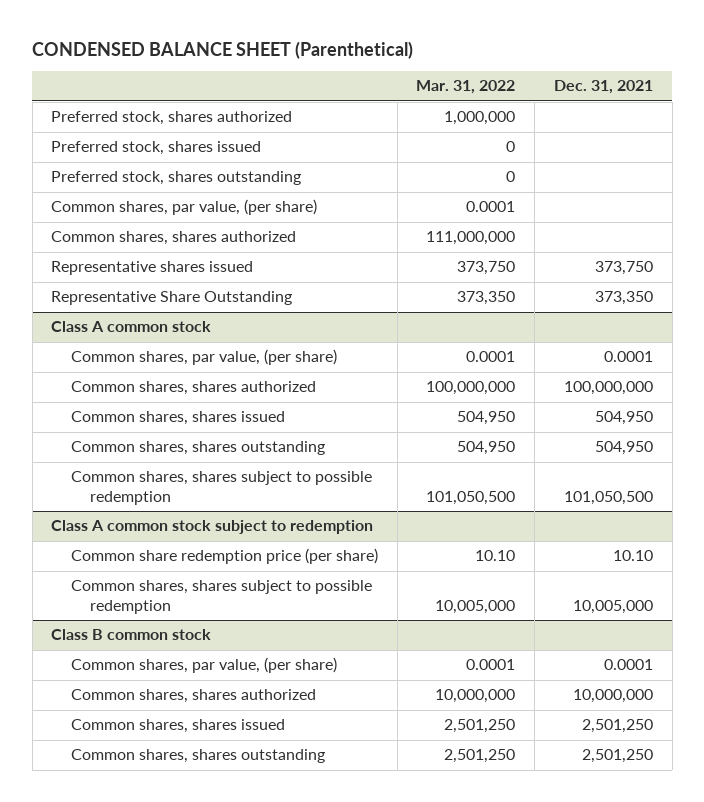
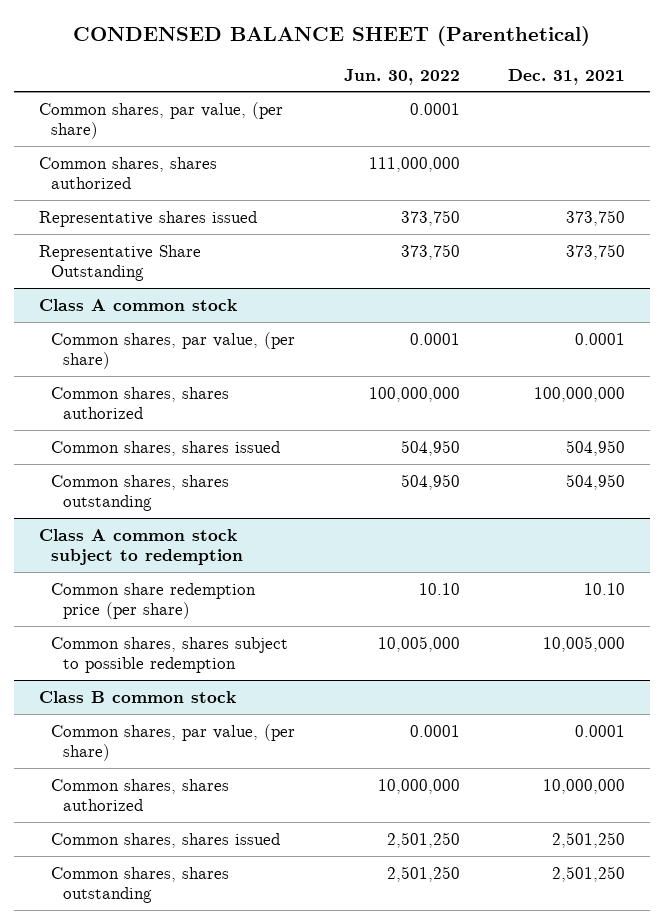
- | Mar. 31, 2022 | Dec. 31, 2021
+ | Jun. 30, 2022 | Dec. 31, 2021
- Preferred stock, shares authorized | 1,000,000 |
- Preferred stock, shares issued | 0 |
- Preferred stock, shares outstanding | 0 |
- Representative Share Outstanding | 373,350 | 373,350
+ Representative Share Outstanding | 373,750 | 373,750
@ Class A common stock
- Common shares, shares subject to possible redemption | 101,050,500 | 101,050,500

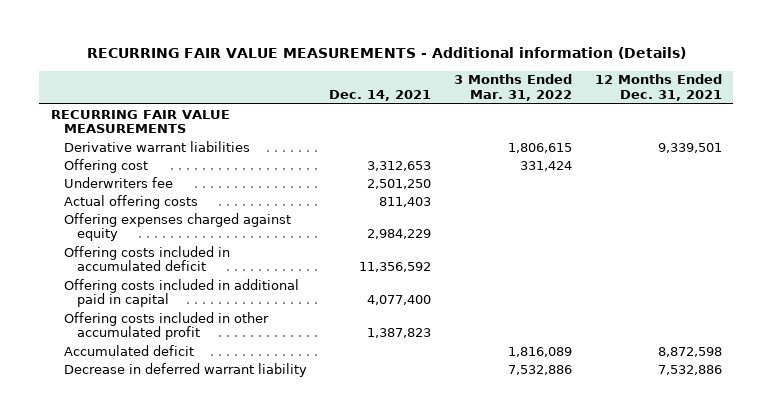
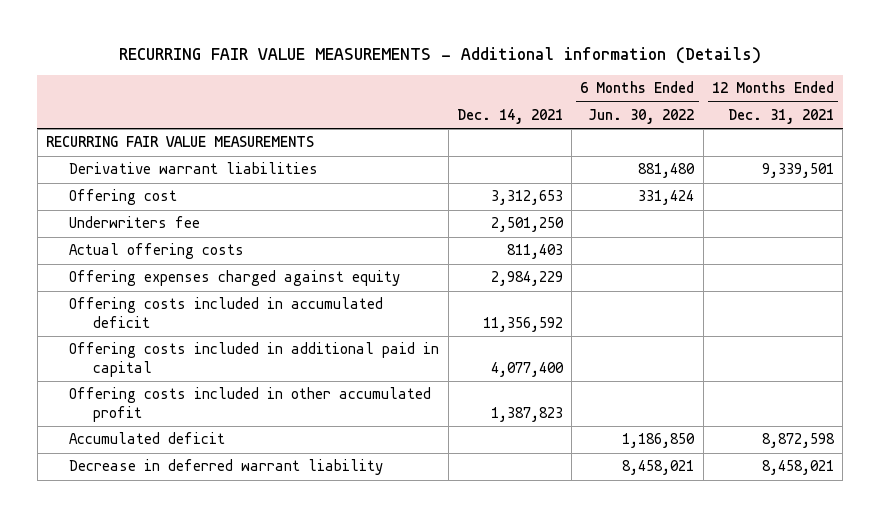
- | Dec. 14, 2021 | 3 Months Ended Mar. 31, 2022 | 12 Months Ended Dec. 31, 2021
+ | Dec. 14, 2021 | 6 Months Ended Jun. 30, 2022 | 12 Months Ended Dec. 31, 2021
- Decrease in deferred warrant liability | | 7,532,886 | 7,532,886
+ Decrease in deferred warrant liability | | 8,458,021 | 8,458,021

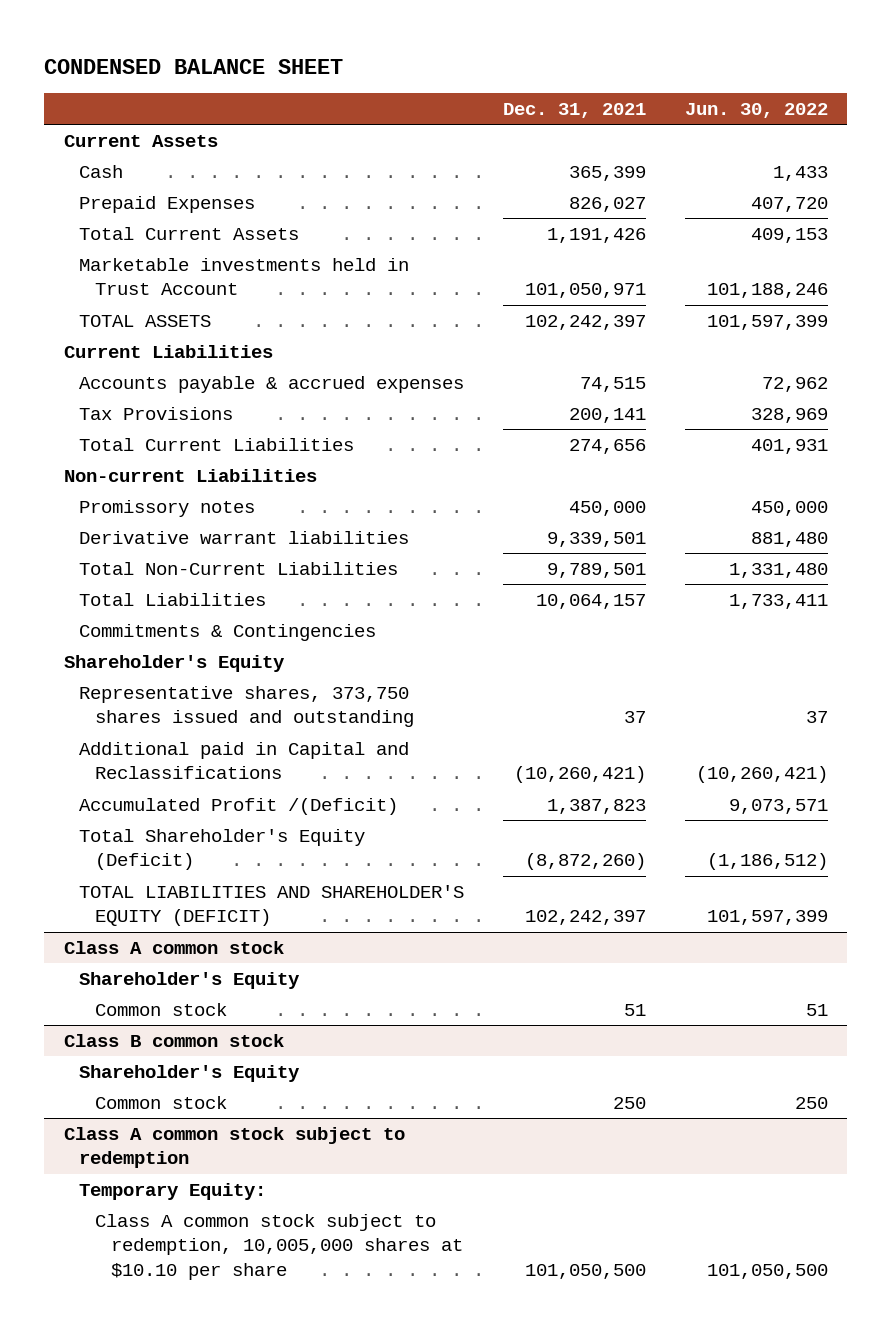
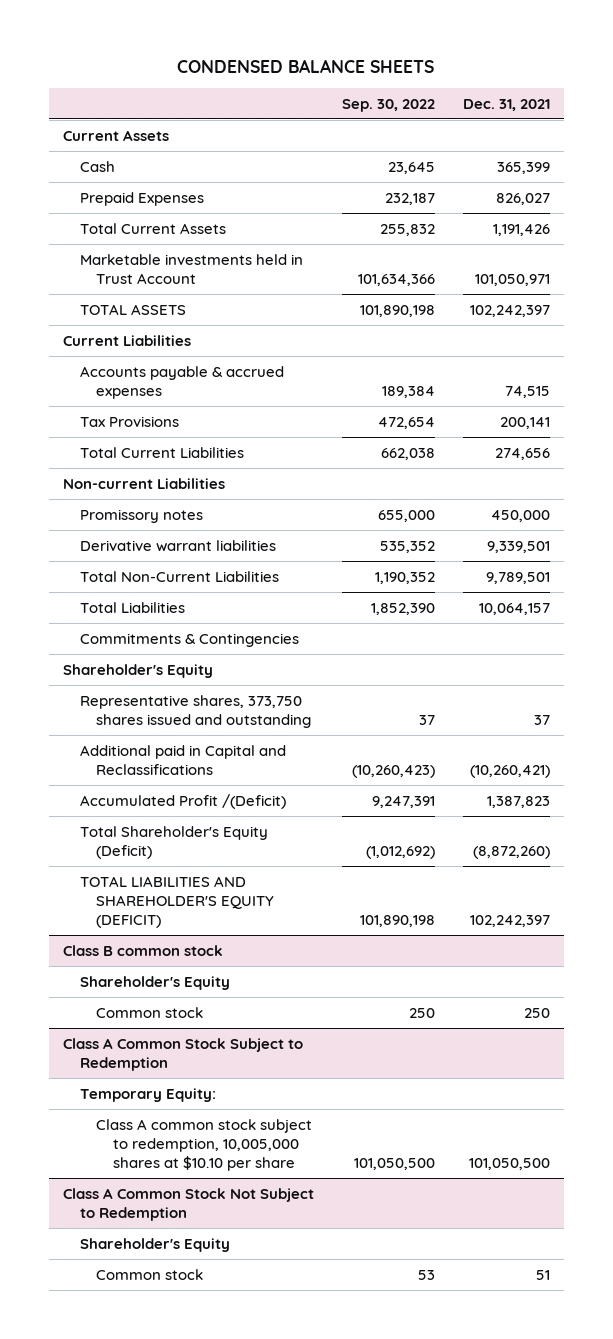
- CONDENSED BALANCE SHEET
+ CONDENSED BALANCE SHEETS
- | Dec. 31, 2021 | Jun. 30, 2022
+ | Sep. 30, 2022 | Dec. 31, 2021
- Class A common stock
- Shareholder's Equity
- Common stock | 51 | 51
- Class A common stock subject to redemption
+ Class A Common Stock Subject to Redemption
+ Class A Common Stock Not Subject to Redemption
+ Shareholder's Equity
+ Common stock | 53 | 51

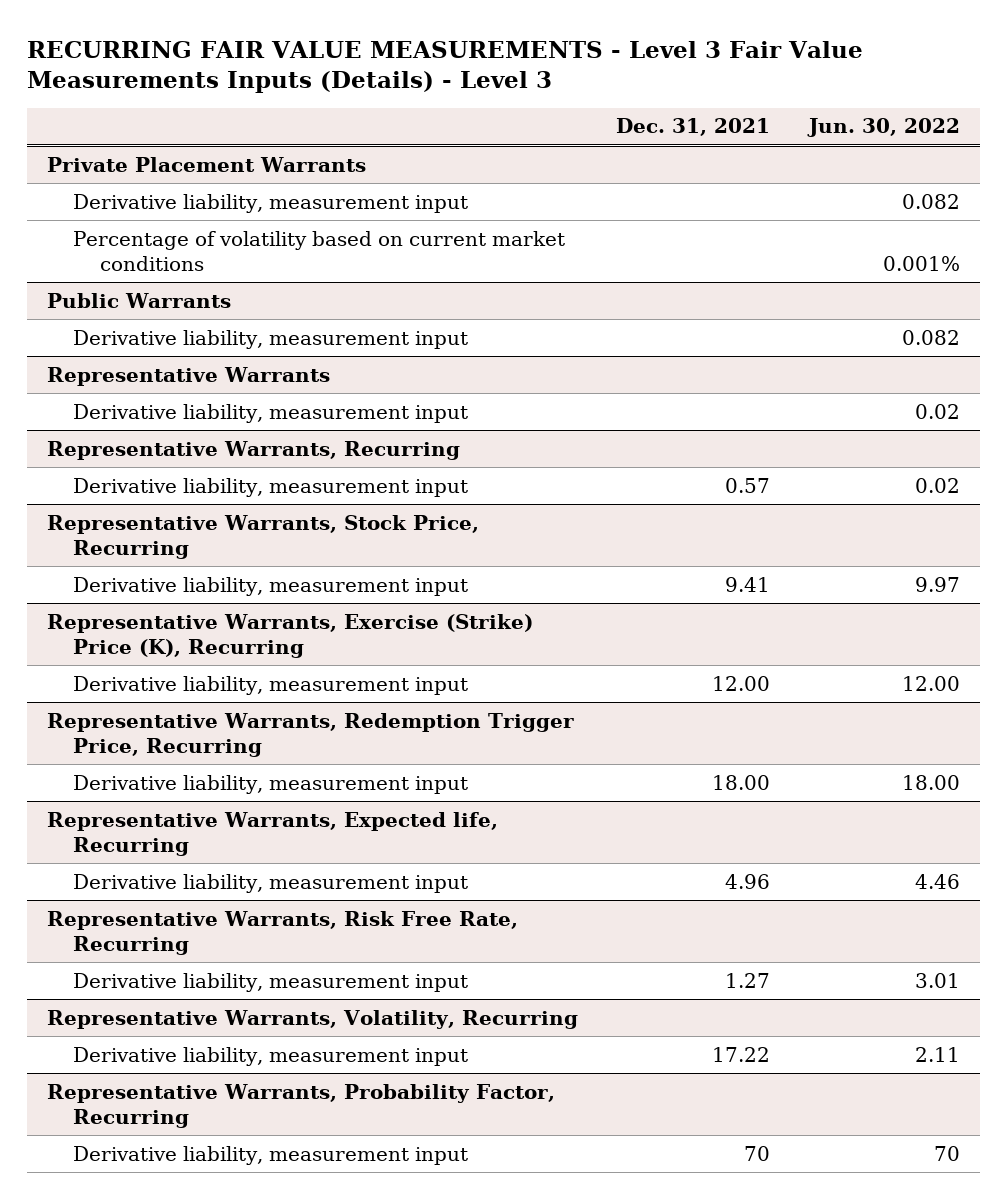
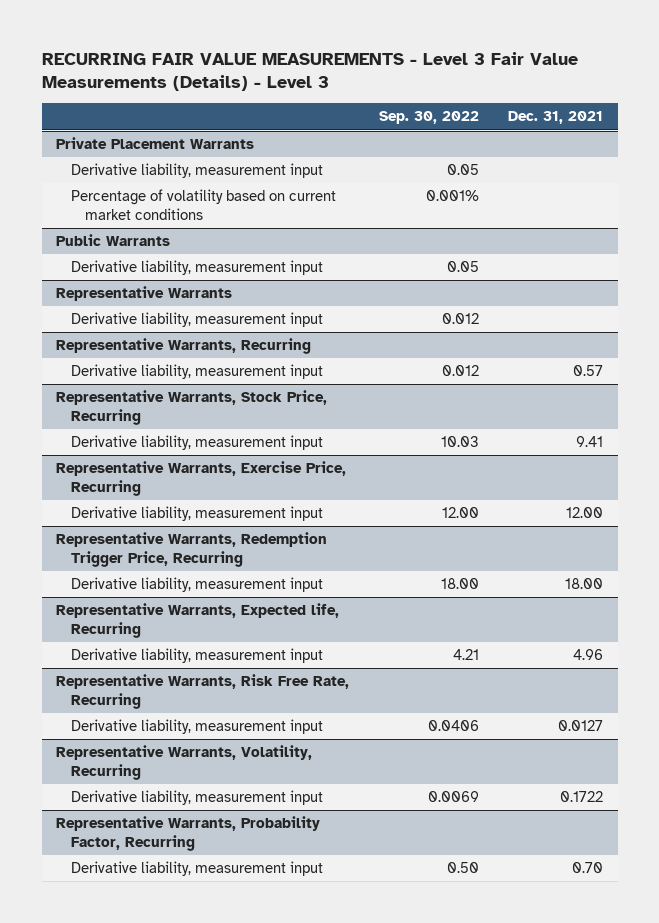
- RECURRING FAIR VALUE MEASUREMENTS - Level 3 Fair Value Measurements Inputs (Details) - Level 3
+ RECURRING FAIR VALUE MEASUREMENTS - Level 3 Fair Value Measurements (Details) - Level 3
- | Dec. 31, 2021 | Jun. 30, 2022
+ | Sep. 30, 2022 | Dec. 31, 2021
- Representative Warrants, Exercise (Strike) Price (K), Recurring
+ Representative Warrants, Exercise Price, Recurring
@ Representative Warrants, Risk Free Rate, Recurring
- Derivative liability, measurement input | 1.27 | 3.01
+ Derivative liability, measurement input | 0.0406 | 0.0127
@ Representative Warrants, Volatility, Recurring
- Derivative liability, measurement input | 17.22 | 2.11
+ Derivative liability, measurement input | 0.0069 | 0.1722
@ Representative Warrants, Probability Factor, Recurring
- Derivative liability, measurement input | 70 | 70
+ Derivative liability, measurement input | 0.50 | 0.70

